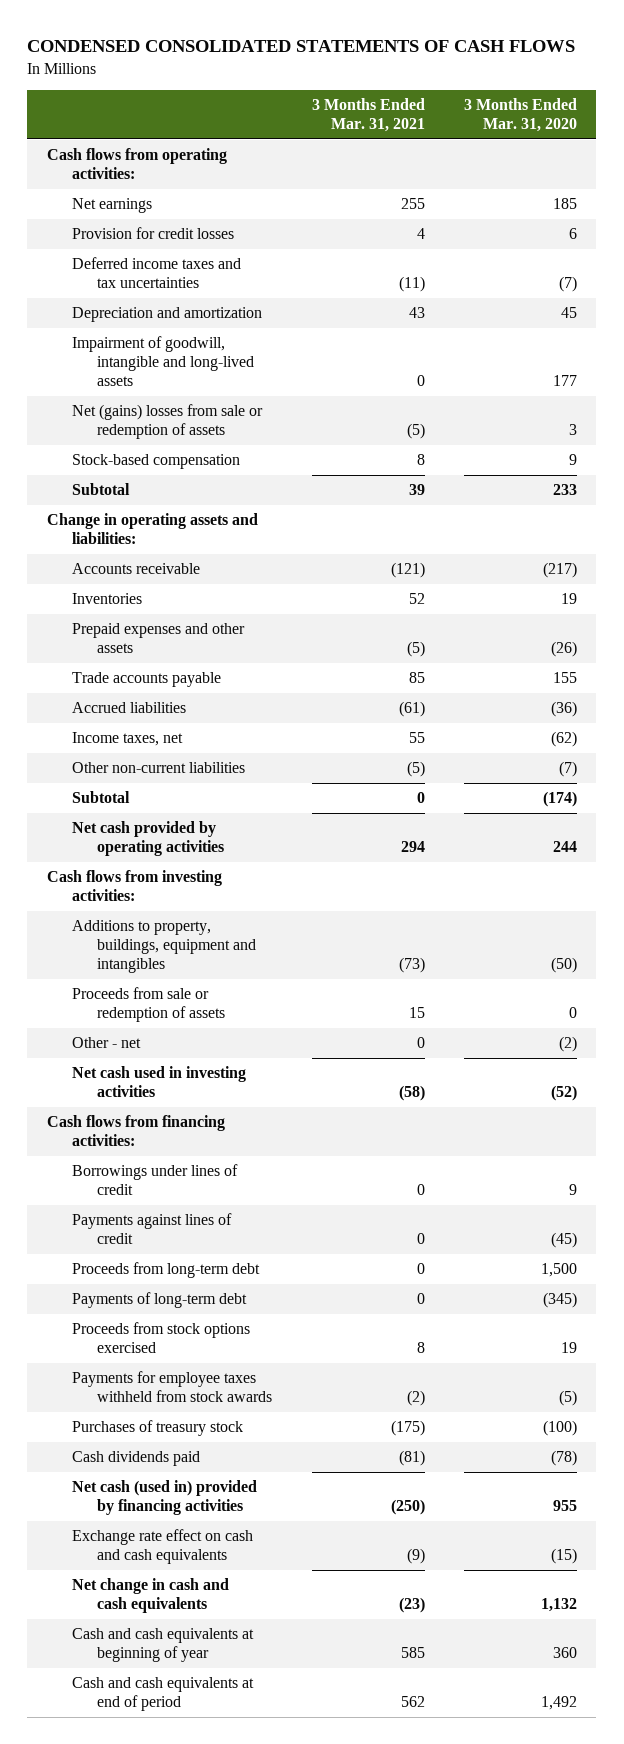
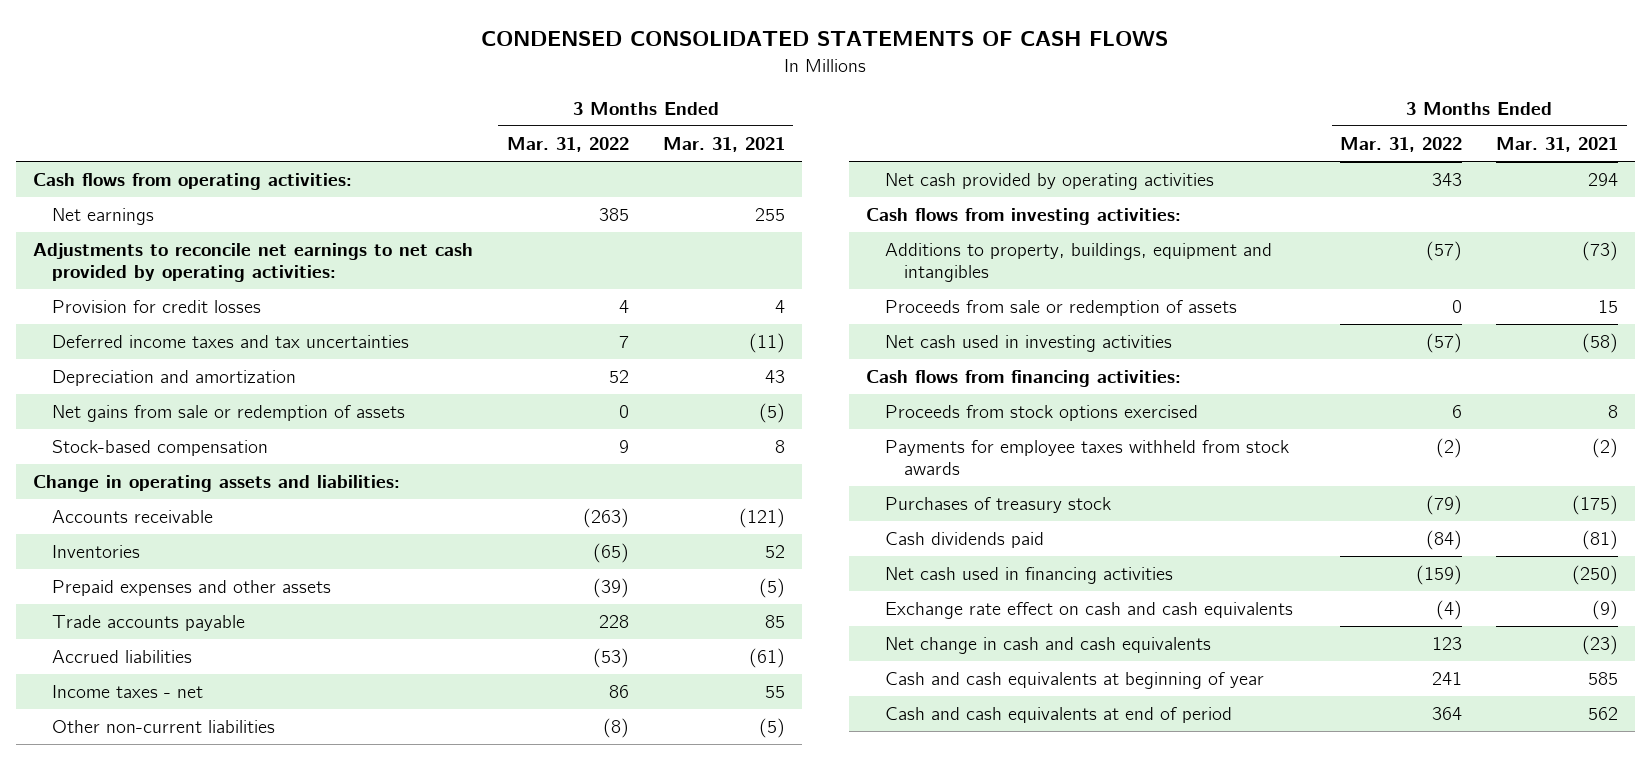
- | 3 Months Ended Mar. 31, 2021 | 3 Months Ended Mar. 31, 2020
+ | 3 Months Ended Mar. 31, 2022 | 3 Months Ended Mar. 31, 2021
+ Adjustments to reconcile net earnings to net cash provided by operating activities:
- Impairment of goodwill, intangible and long-lived assets | 0 | 177
- Net (gains) losses from sale or redemption of assets | (5) | 3
+ Net gains from sale or redemption of assets | 0 | (5)
- Subtotal | 39 | 233
- Income taxes, net | 55 | (62)
+ Income taxes - net | 86 | 55
- Subtotal | 0 | (174)
- Other - net | 0 | (2)
- Borrowings under lines of credit | 0 | 9
- Payments against lines of credit | 0 | (45)
- Proceeds from long-term debt | 0 | 1,500
- Payments of long-term debt | 0 | (345)
- Net cash (used in) provided by financing activities | (250) | 955
+ Net cash used in financing activities | (159) | (250)

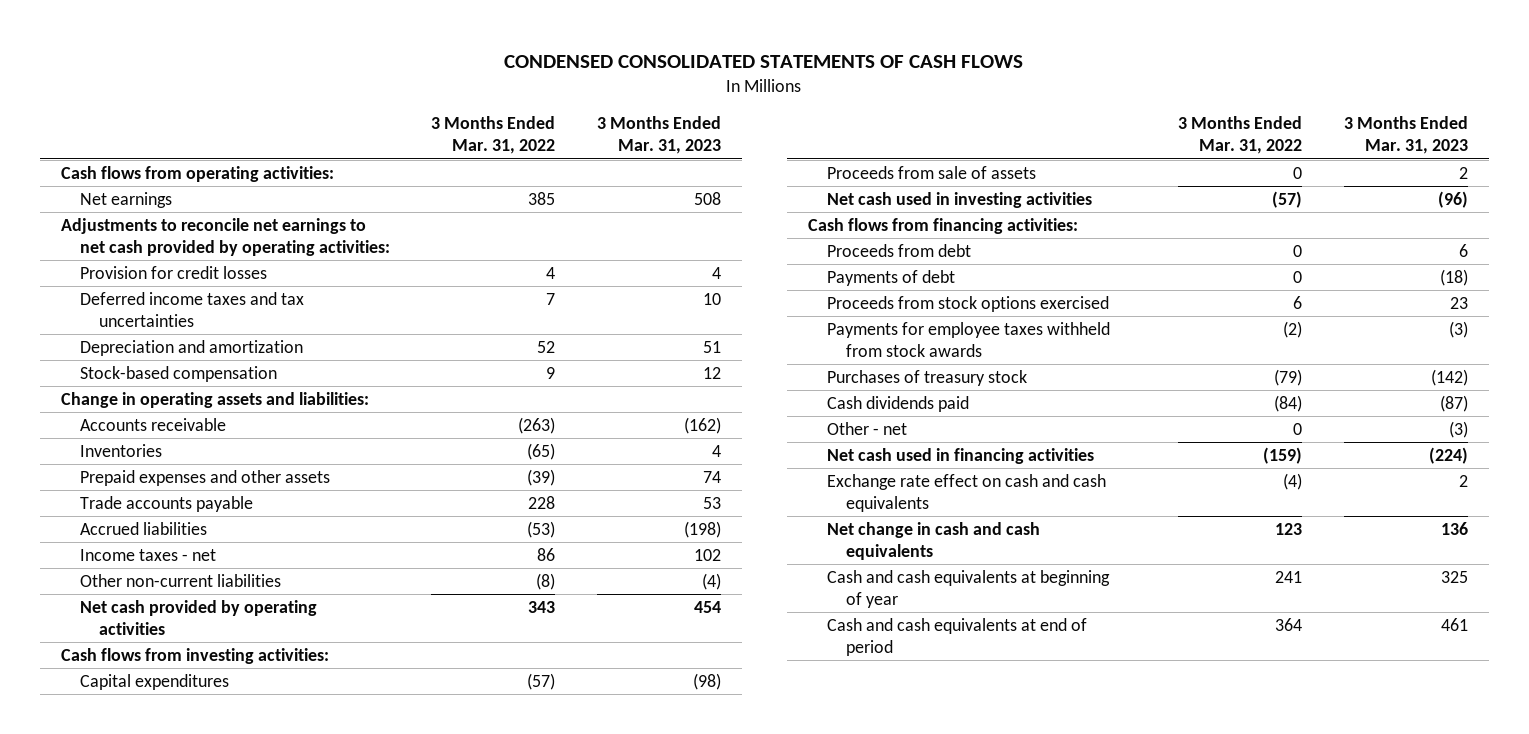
- | 3 Months Ended Mar. 31, 2022 | 3 Months Ended Mar. 31, 2021
+ | 3 Months Ended Mar. 31, 2022 | 3 Months Ended Mar. 31, 2023
- Net gains from sale or redemption of assets | 0 | (5)
- Additions to property, buildings, equipment and intangibles | (57) | (73)
- Proceeds from sale or redemption of assets | 0 | 15
+ Capital expenditures | (57) | (98)
+ Proceeds from sale of assets | 0 | 2
+ Proceeds from debt | 0 | 6
+ Payments of debt | 0 | (18)
+ Other - net | 0 | (3)

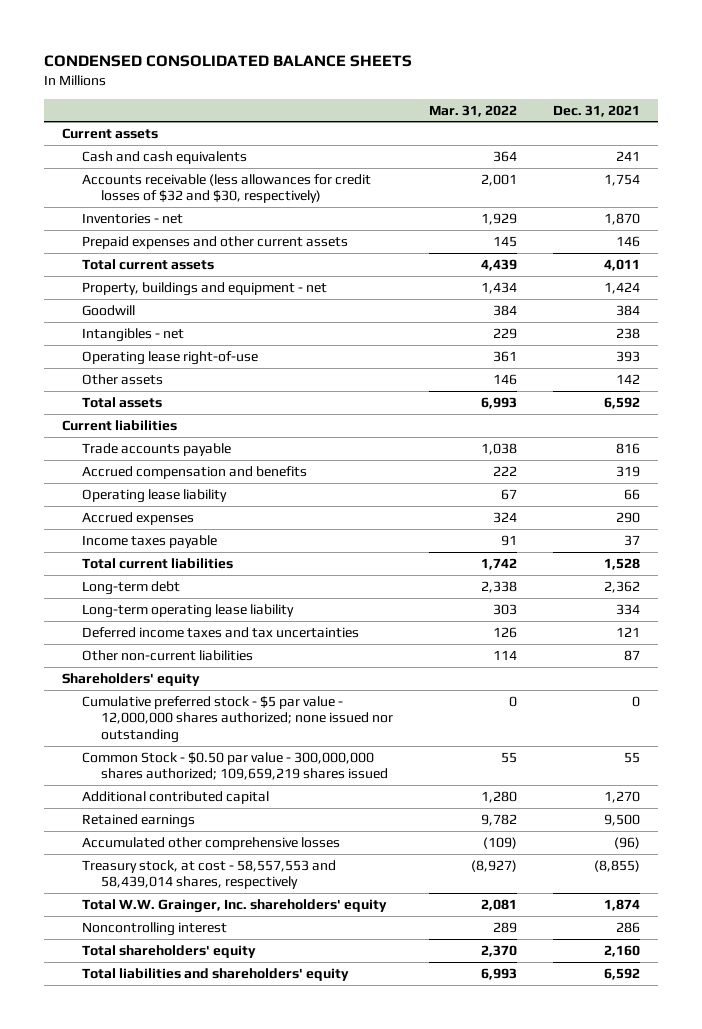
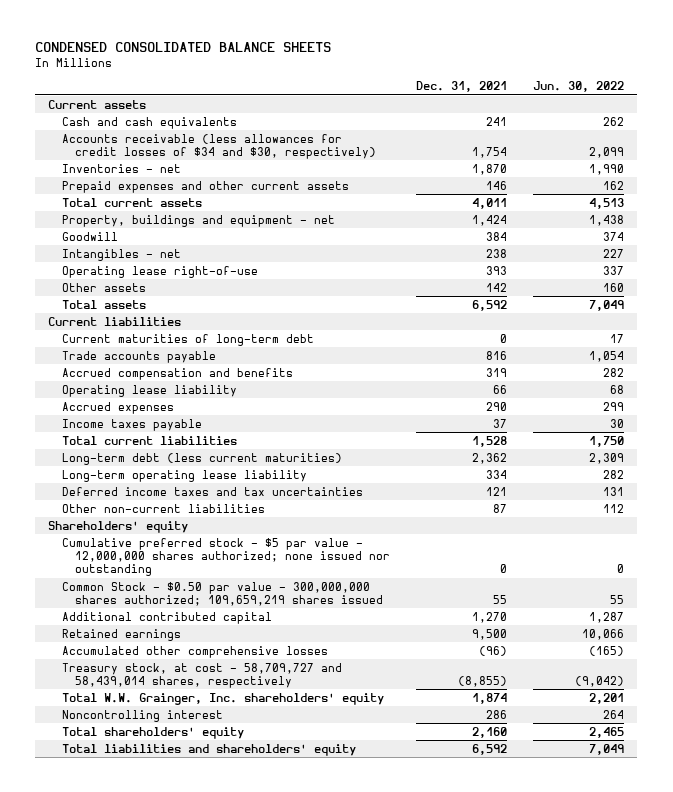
- | Mar. 31, 2022 | Dec. 31, 2021
+ | Dec. 31, 2021 | Jun. 30, 2022
- Accounts receivable (less allowances for credit losses of $32 and $30, respectively) | 2,001 | 1,754
+ Accounts receivable (less allowances for credit losses of $34 and $30, respectively) | 1,754 | 2,099
+ Current maturities of long-term debt | 0 | 17
- Long-term debt | 2,338 | 2,362
+ Long-term debt (less current maturities) | 2,362 | 2,309
- Treasury stock, at cost - 58,557,553 and 58,439,014 shares, respectively | (8,927) | (8,855)
+ Treasury stock, at cost - 58,709,727 and 58,439,014 shares, respectively | (8,855) | (9,042)

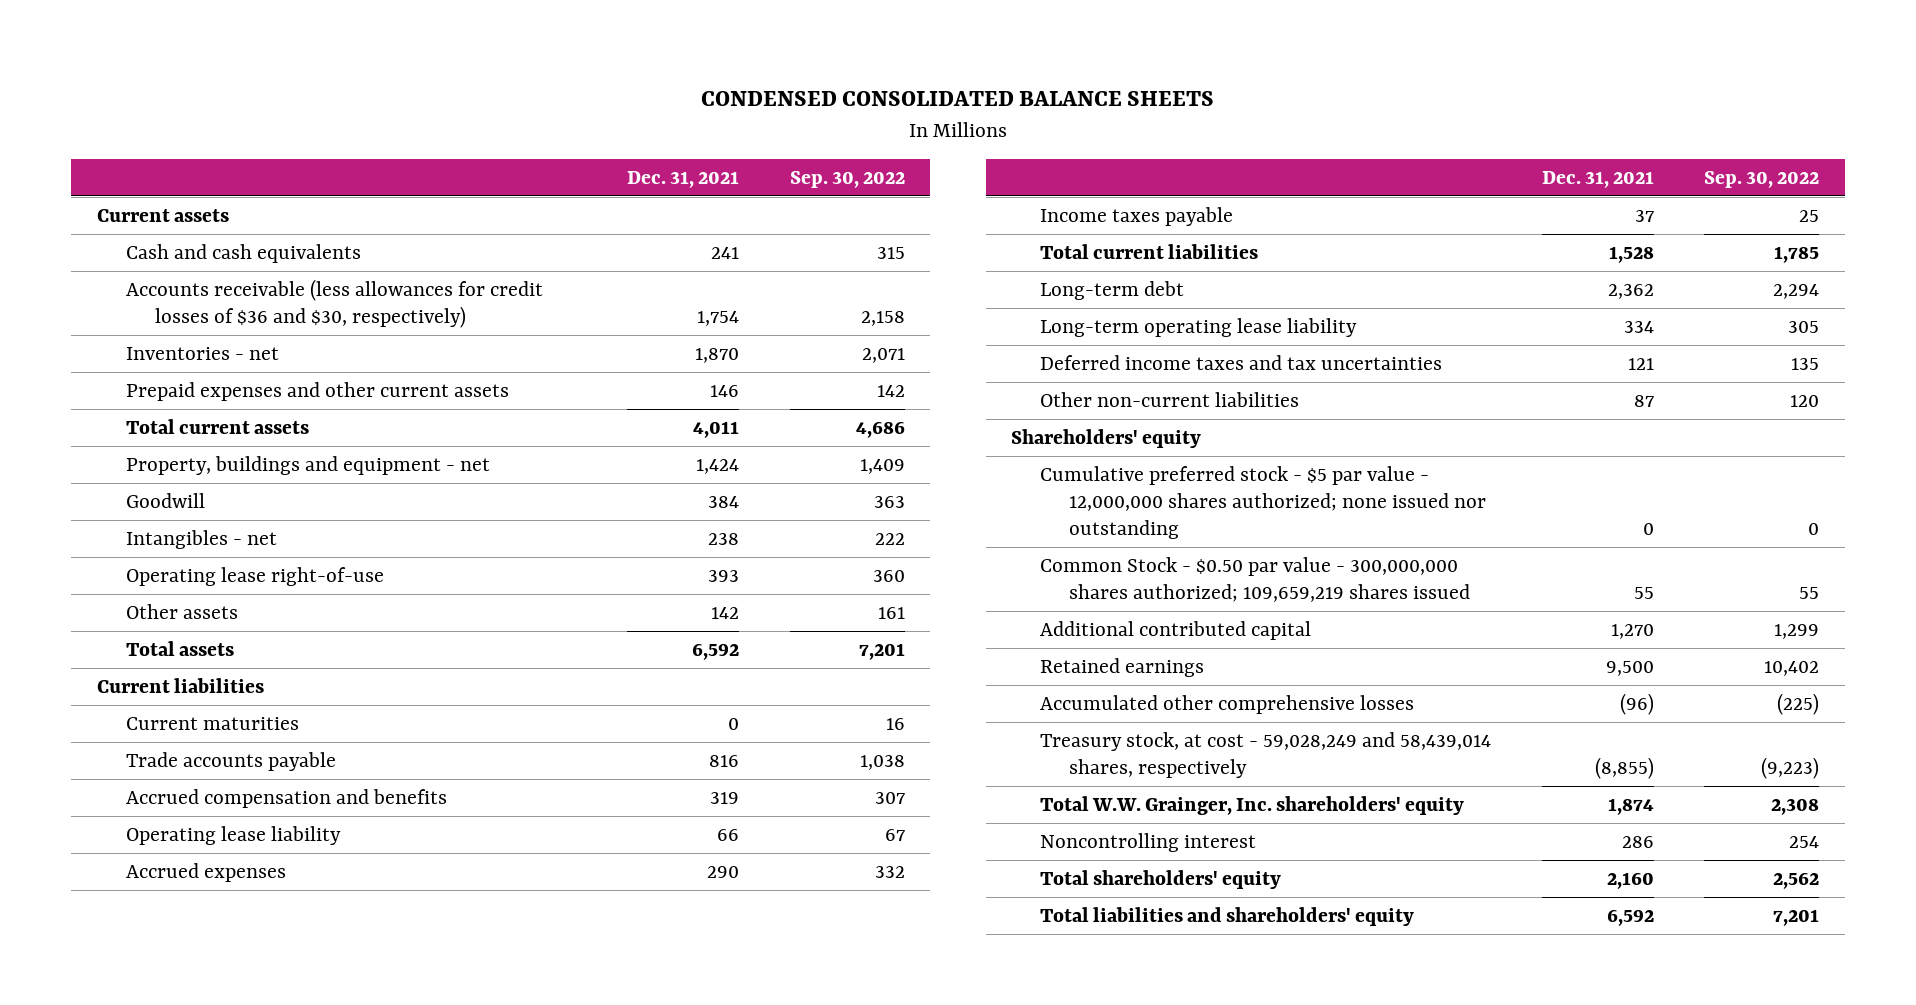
- | Dec. 31, 2021 | Jun. 30, 2022
+ | Dec. 31, 2021 | Sep. 30, 2022
- Accounts receivable (less allowances for credit losses of $34 and $30, respectively) | 1,754 | 2,099
+ Accounts receivable (less allowances for credit losses of $36 and $30, respectively) | 1,754 | 2,158
- Current maturities of long-term debt | 0 | 17
+ Current maturities | 0 | 16
- Long-term debt (less current maturities) | 2,362 | 2,309
+ Long-term debt | 2,362 | 2,294
- Treasury stock, at cost - 58,709,727 and 58,439,014 shares, respectively | (8,855) | (9,042)
+ Treasury stock, at cost - 59,028,249 and 58,439,014 shares, respectively | (8,855) | (9,223)

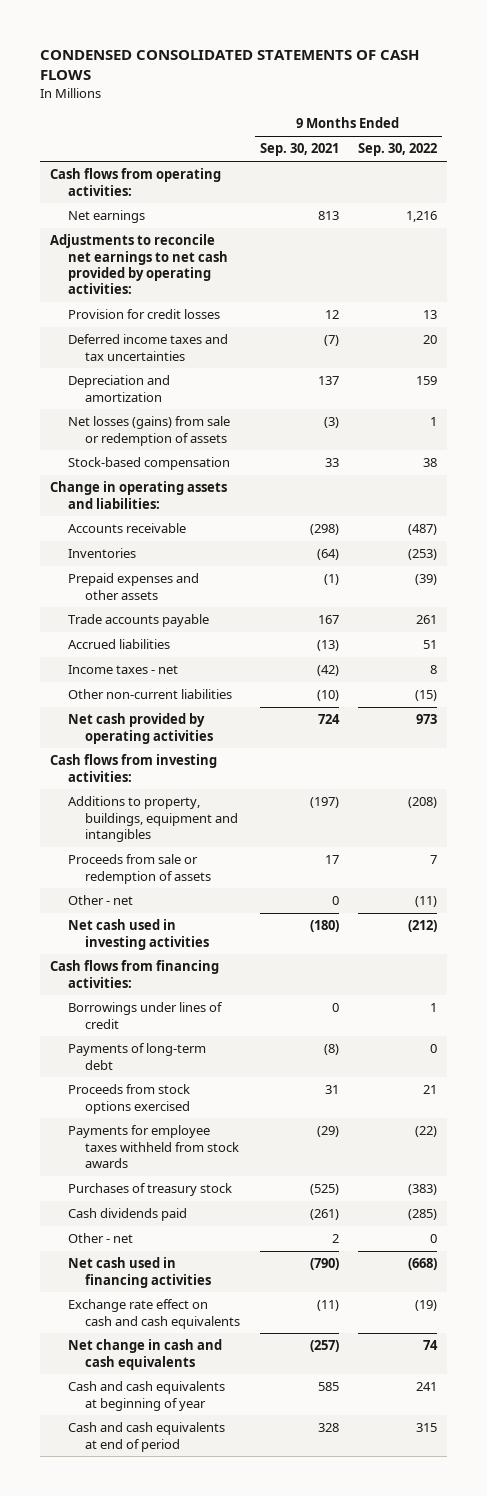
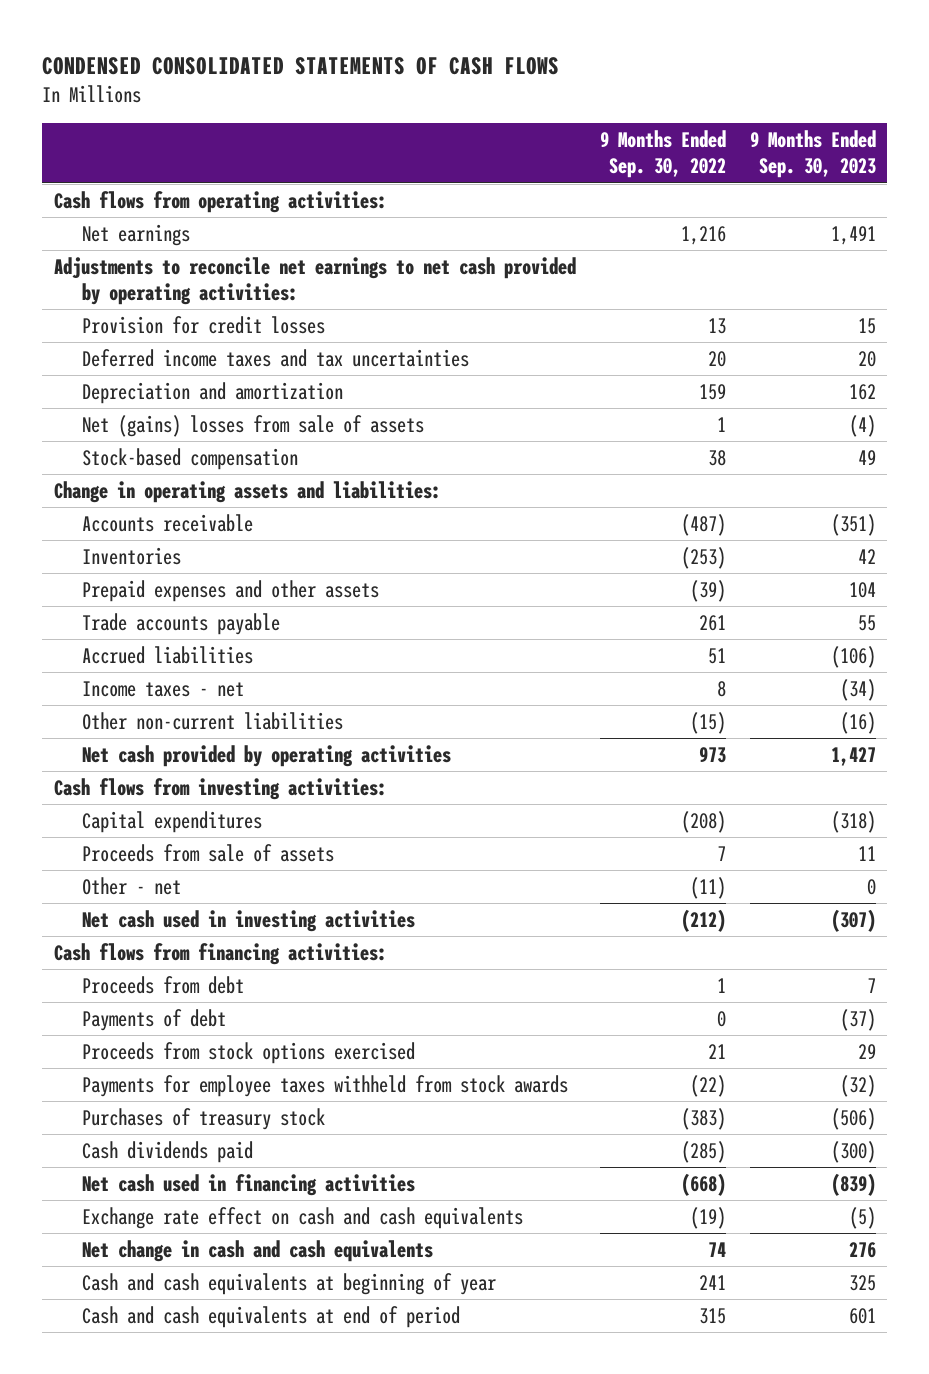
- | 9 Months Ended Sep. 30, 2021 | 9 Months Ended Sep. 30, 2022
+ | 9 Months Ended Sep. 30, 2022 | 9 Months Ended Sep. 30, 2023
- Net losses (gains) from sale or redemption of assets | (3) | 1
+ Net (gains) losses from sale of assets | 1 | (4)
- Additions to property, buildings, equipment and intangibles | (197) | (208)
- Proceeds from sale or redemption of assets | 17 | 7
+ Capital expenditures | (208) | (318)
+ Proceeds from sale of assets | 7 | 11
- Borrowings under lines of credit | 0 | 1
- Payments of long-term debt | (8) | 0
+ Proceeds from debt | 1 | 7
+ Payments of debt | 0 | (37)
- Other - net | 2 | 0

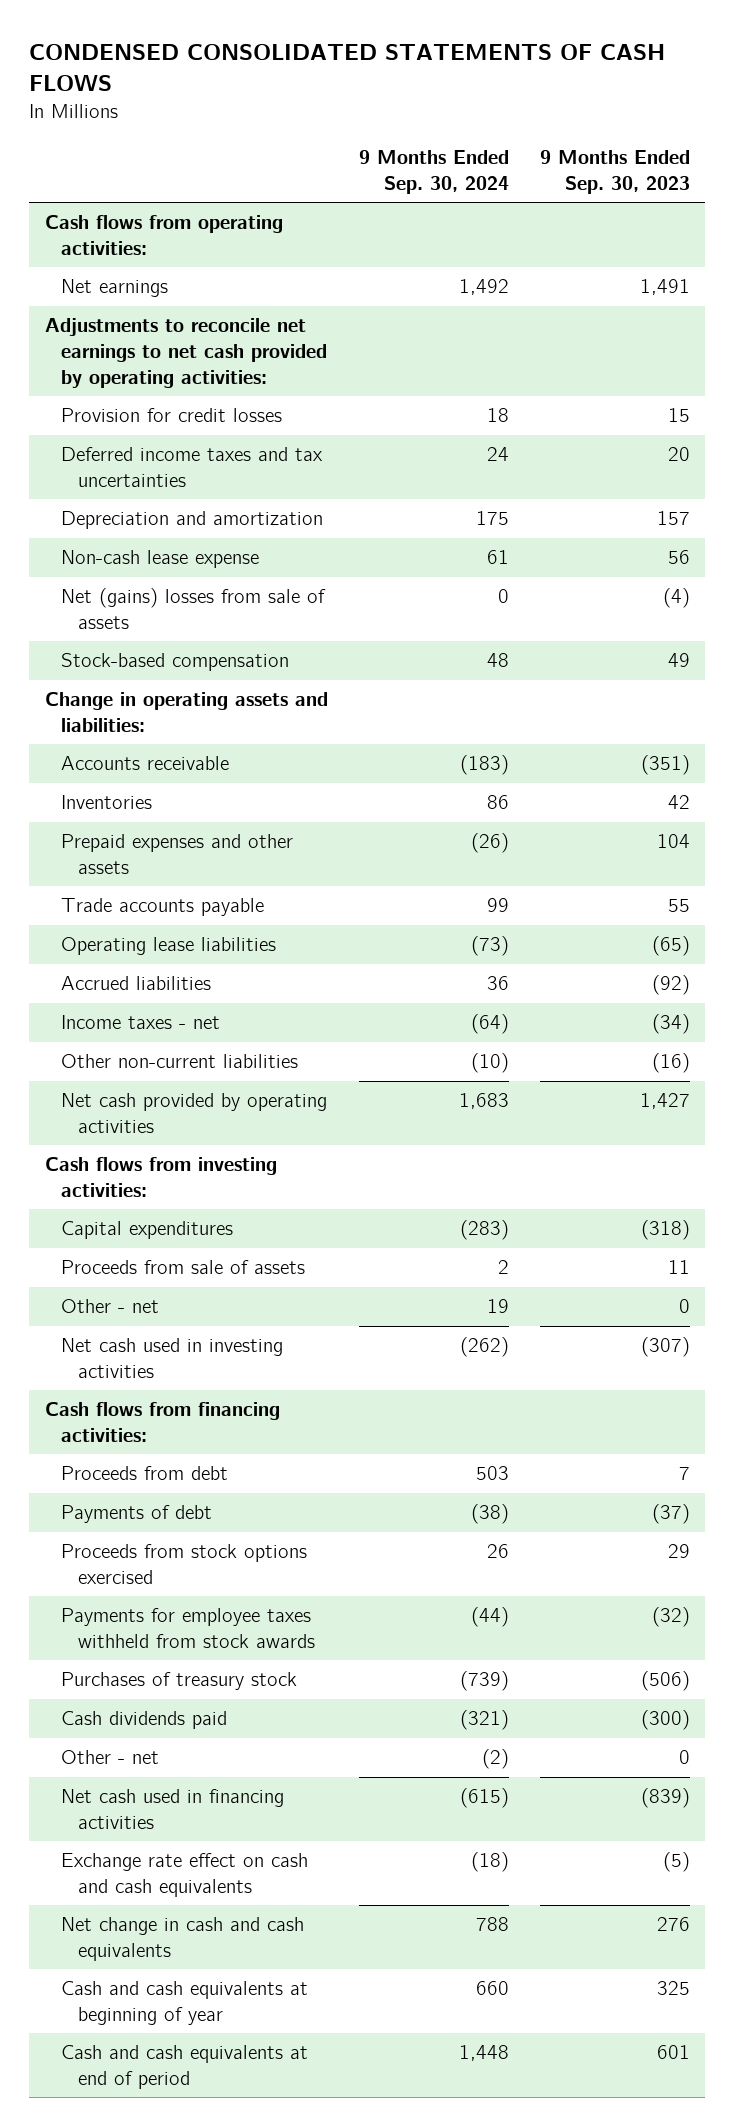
- | 9 Months Ended Sep. 30, 2022 | 9 Months Ended Sep. 30, 2023
+ | 9 Months Ended Sep. 30, 2024 | 9 Months Ended Sep. 30, 2023
- Depreciation and amortization | 159 | 162
+ Depreciation and amortization | 175 | 157
+ Non-cash lease expense | 61 | 56
- Accrued liabilities | 51 | (106)
+ Operating lease liabilities | (73) | (65)
+ Accrued liabilities | 36 | (92)
+ Other - net | (2) | 0

